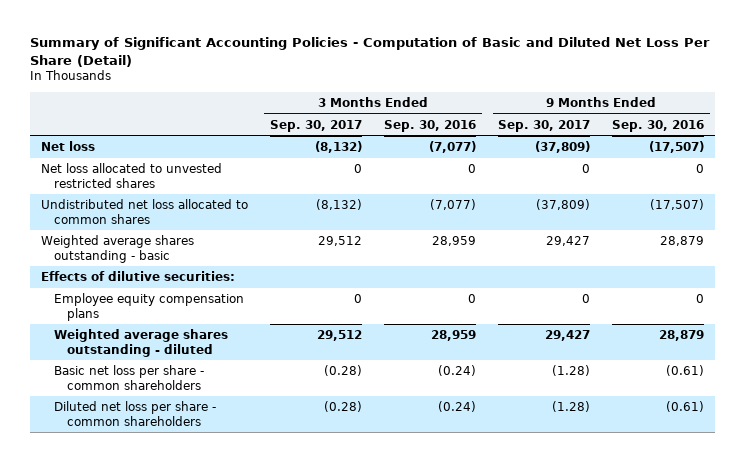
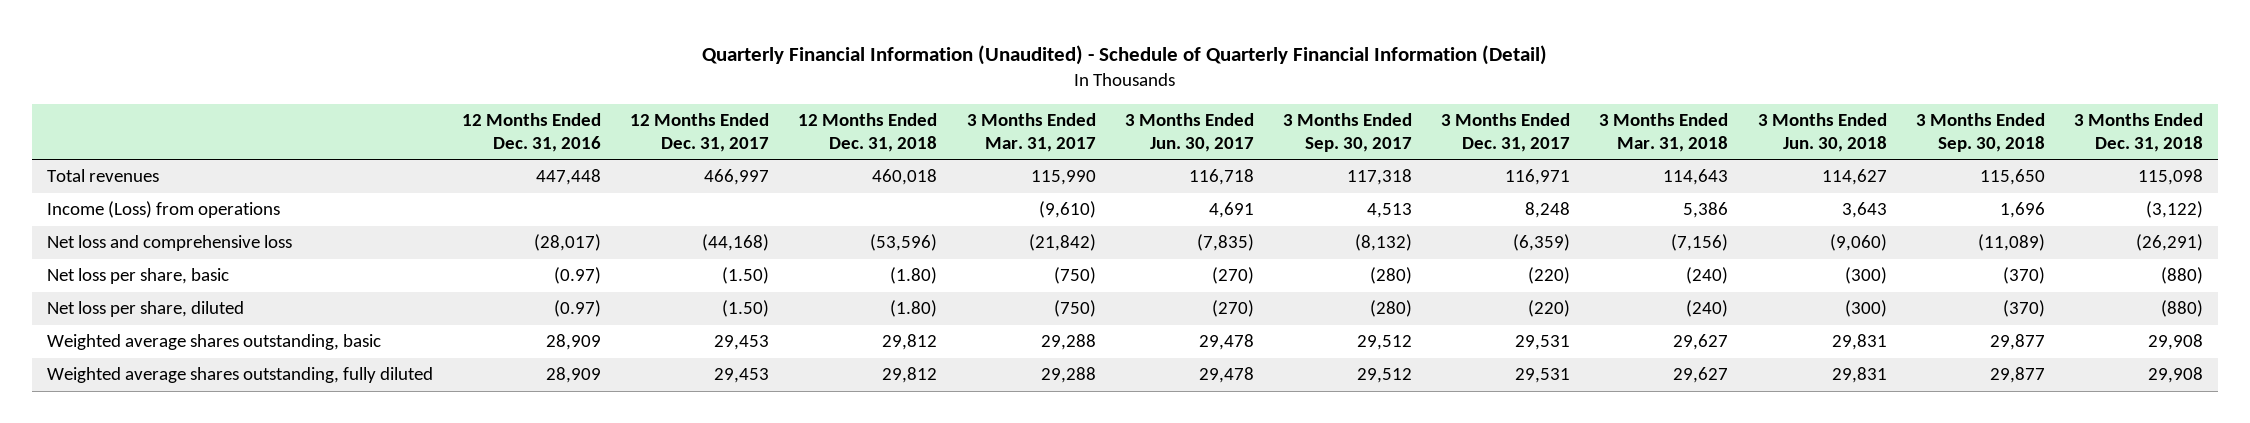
- Summary of Significant Accounting Policies - Computation of Basic and Diluted Net Loss Per Share (Detail)
+ Quarterly Financial Information (Unaudited) - Schedule of Quarterly Financial Information (Detail)
- | 3 Months Ended Sep. 30, 2017 | 3 Months Ended Sep. 30, 2016 | 9 Months Ended Sep. 30, 2017 | 9 Months Ended Sep. 30, 2016
+ | 12 Months Ended Dec. 31, 2016 | 12 Months Ended Dec. 31, 2017 | 12 Months Ended Dec. 31, 2018 | 3 Months Ended Mar. 31, 2017 | 3 Months Ended Jun. 30, 2017 | 3 Months Ended Sep. 30, 2017 | 3 Months Ended Dec. 31, 2017 | 3 Months Ended Mar. 31, 2018 | 3 Months Ended Jun. 30, 2018 | 3 Months Ended Sep. 30, 2018 | 3 Months Ended Dec. 31, 2018
- Net loss | (8,132) | (7,077) | (37,809) | (17,507)
- Net loss allocated to unvested restricted shares | 0 | 0 | 0 | 0
- Undistributed net loss allocated to common shares | (8,132) | (7,077) | (37,809) | (17,507)
- Weighted average shares outstanding - basic | 29,512 | 28,959 | 29,427 | 28,879
- Effects of dilutive securities:
- Employee equity compensation plans | 0 | 0 | 0 | 0
- Weighted average shares outstanding - diluted | 29,512 | 28,959 | 29,427 | 28,879
- Basic net loss per share - common shareholders | (0.28) | (0.24) | (1.28) | (0.61)
- Diluted net loss per share - common shareholders | (0.28) | (0.24) | (1.28) | (0.61)
+ Total revenues | 447,448 | 466,997 | 460,018 | 115,990 | 116,718 | 117,318 | 116,971 | 114,643 | 114,627 | 115,650 | 115,098
+ Income (Loss) from operations | | | | (9,610) | 4,691 | 4,513 | 8,248 | 5,386 | 3,643 | 1,696 | (3,122)
+ Net loss and comprehensive loss | (28,017) | (44,168) | (53,596) | (21,842) | (7,835) | (8,132) | (6,359) | (7,156) | (9,060) | (11,089) | (26,291)
+ Net loss per share, basic | (0.97) | (1.50) | (1.80) | (750) | (270) | (280) | (220) | (240) | (300) | (370) | (880)
+ Net loss per share, diluted | (0.97) | (1.50) | (1.80) | (750) | (270) | (280) | (220) | (240) | (300) | (370) | (880)
+ Weighted average shares outstanding, basic | 28,909 | 29,453 | 29,812 | 29,288 | 29,478 | 29,512 | 29,531 | 29,627 | 29,831 | 29,877 | 29,908
+ Weighted average shares outstanding, fully diluted | 28,909 | 29,453 | 29,812 | 29,288 | 29,478 | 29,512 | 29,531 | 29,627 | 29,831 | 29,877 | 29,908

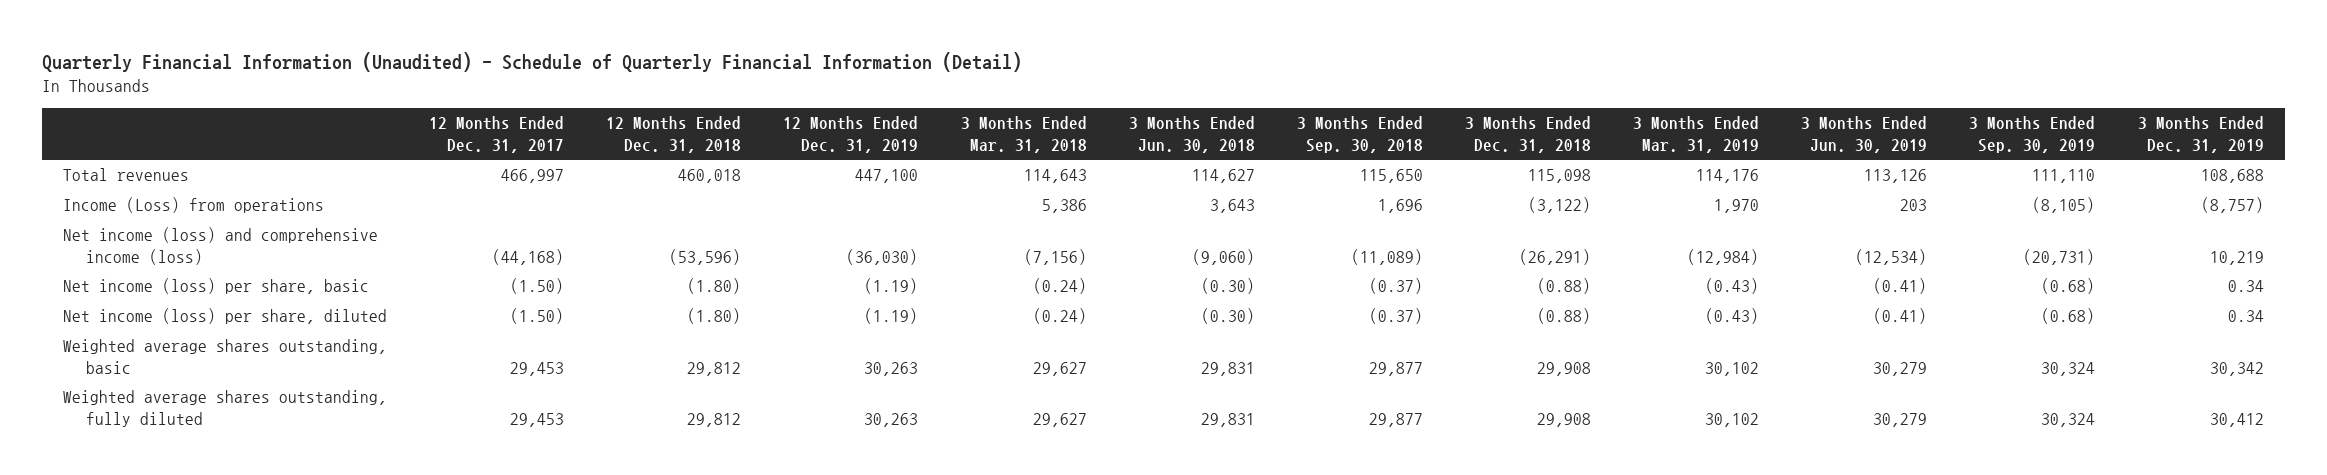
- | 12 Months Ended Dec. 31, 2016 | 12 Months Ended Dec. 31, 2017 | 12 Months Ended Dec. 31, 2018 | 3 Months Ended Mar. 31, 2017 | 3 Months Ended Jun. 30, 2017 | 3 Months Ended Sep. 30, 2017 | 3 Months Ended Dec. 31, 2017 | 3 Months Ended Mar. 31, 2018 | 3 Months Ended Jun. 30, 2018 | 3 Months Ended Sep. 30, 2018 | 3 Months Ended Dec. 31, 2018
+ | 12 Months Ended Dec. 31, 2017 | 12 Months Ended Dec. 31, 2018 | 12 Months Ended Dec. 31, 2019 | 3 Months Ended Mar. 31, 2018 | 3 Months Ended Jun. 30, 2018 | 3 Months Ended Sep. 30, 2018 | 3 Months Ended Dec. 31, 2018 | 3 Months Ended Mar. 31, 2019 | 3 Months Ended Jun. 30, 2019 | 3 Months Ended Sep. 30, 2019 | 3 Months Ended Dec. 31, 2019
- Net loss and comprehensive loss | (28,017) | (44,168) | (53,596) | (21,842) | (7,835) | (8,132) | (6,359) | (7,156) | (9,060) | (11,089) | (26,291)
- Net loss per share, basic | (0.97) | (1.50) | (1.80) | (750) | (270) | (280) | (220) | (240) | (300) | (370) | (880)
- Net loss per share, diluted | (0.97) | (1.50) | (1.80) | (750) | (270) | (280) | (220) | (240) | (300) | (370) | (880)
+ Net income (loss) and comprehensive income (loss) | (44,168) | (53,596) | (36,030) | (7,156) | (9,060) | (11,089) | (26,291) | (12,984) | (12,534) | (20,731) | 10,219
+ Net income (loss) per share, basic | (1.50) | (1.80) | (1.19) | (0.24) | (0.30) | (0.37) | (0.88) | (0.43) | (0.41) | (0.68) | 0.34
+ Net income (loss) per share, diluted | (1.50) | (1.80) | (1.19) | (0.24) | (0.30) | (0.37) | (0.88) | (0.43) | (0.41) | (0.68) | 0.34

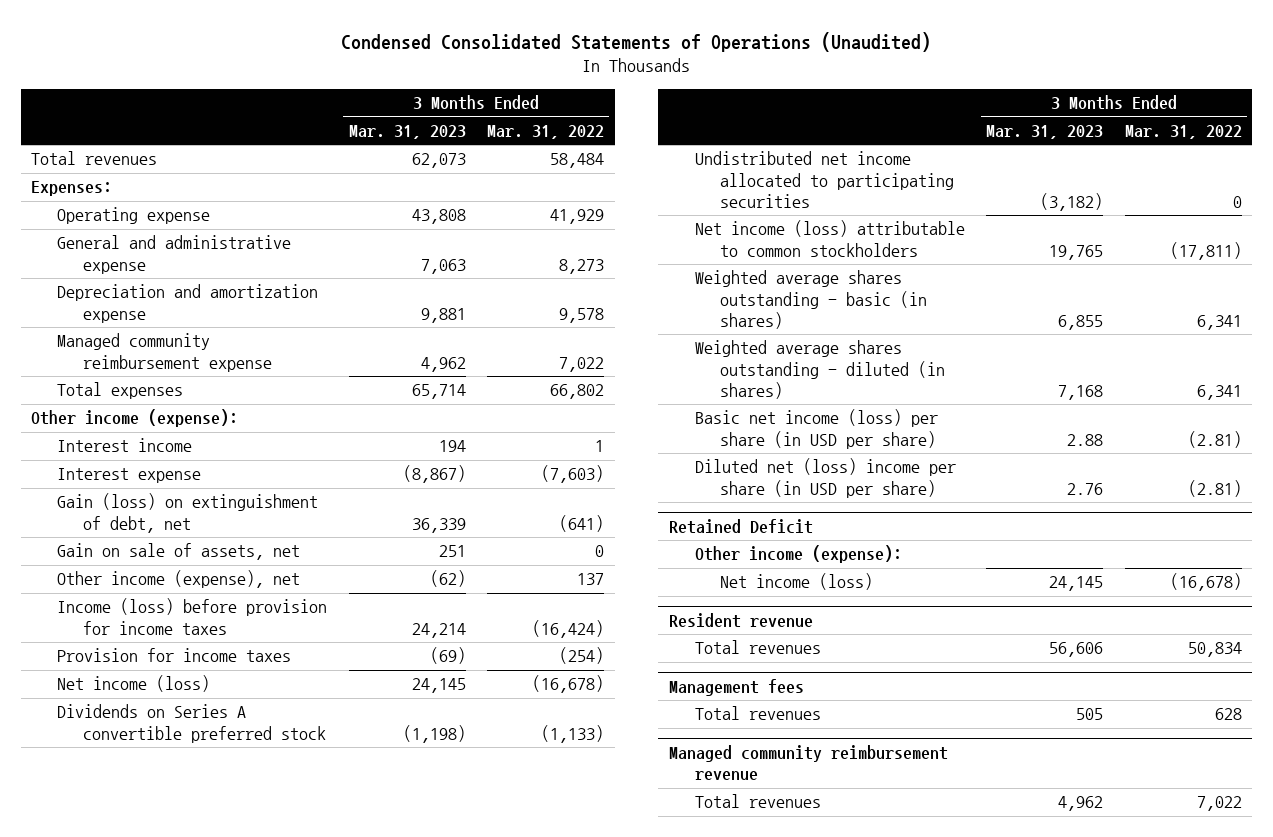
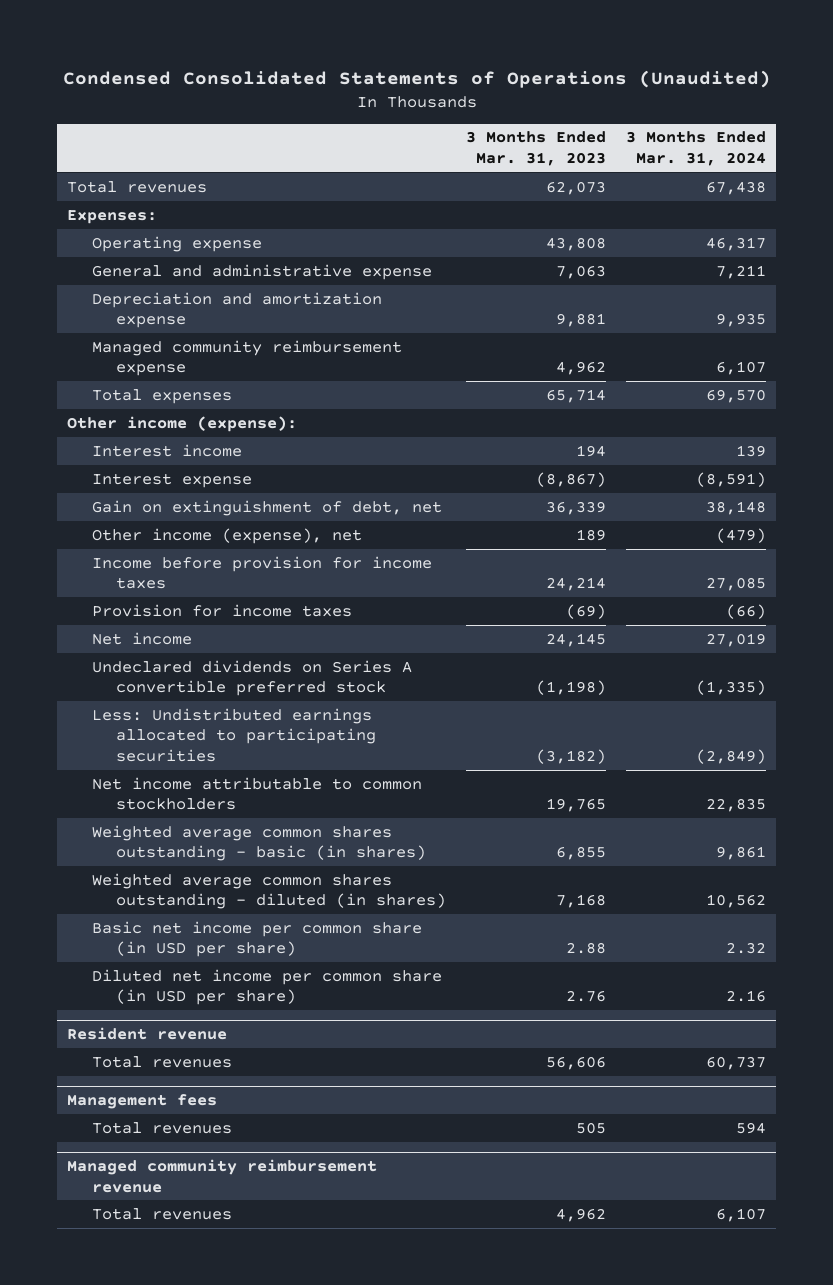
- | 3 Months Ended Mar. 31, 2023 | 3 Months Ended Mar. 31, 2022
+ | 3 Months Ended Mar. 31, 2023 | 3 Months Ended Mar. 31, 2024
- Gain (loss) on extinguishment of debt, net | 36,339 | (641)
- Gain on sale of assets, net | 251 | 0
- Other income (expense), net | (62) | 137
- Income (loss) before provision for income taxes | 24,214 | (16,424)
+ Gain on extinguishment of debt, net | 36,339 | 38,148
+ Other income (expense), net | 189 | (479)
+ Income before provision for income taxes | 24,214 | 27,085
- Net income (loss) | 24,145 | (16,678)
- Dividends on Series A convertible preferred stock | (1,198) | (1,133)
- Undistributed net income allocated to participating securities | (3,182) | 0
- Net income (loss) attributable to common stockholders | 19,765 | (17,811)
- Weighted average shares outstanding - basic (in shares) | 6,855 | 6,341
- Weighted average shares outstanding - diluted (in shares) | 7,168 | 6,341
- Basic net income (loss) per share (in USD per share) | 2.88 | (2.81)
- Diluted net (loss) income per share (in USD per share) | 2.76 | (2.81)
- Retained Deficit
- Other income (expense):
- Net income (loss) | 24,145 | (16,678)
+ Net income | 24,145 | 27,019
+ Undeclared dividends on Series A convertible preferred stock | (1,198) | (1,335)
+ Less: Undistributed earnings allocated to participating securities | (3,182) | (2,849)
+ Net income attributable to common stockholders | 19,765 | 22,835
+ Weighted average common shares outstanding - basic (in shares) | 6,855 | 9,861
+ Weighted average common shares outstanding - diluted (in shares) | 7,168 | 10,562
+ Basic net income per common share (in USD per share) | 2.88 | 2.32
+ Diluted net income per common share (in USD per share) | 2.76 | 2.16

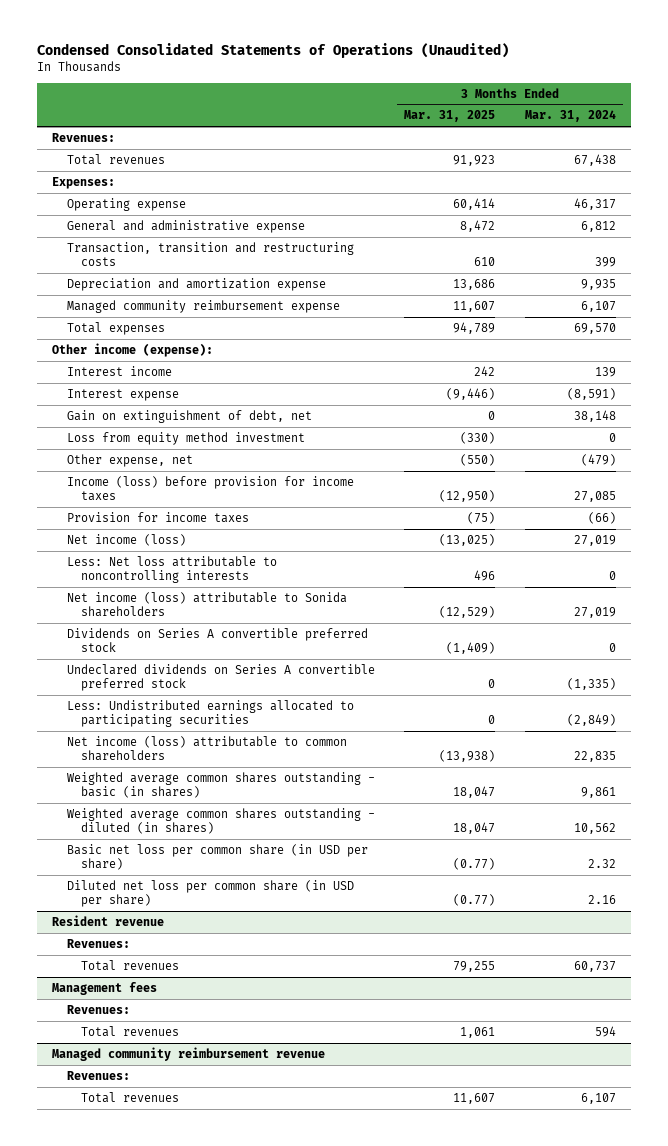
- | 3 Months Ended Mar. 31, 2023 | 3 Months Ended Mar. 31, 2024
+ | 3 Months Ended Mar. 31, 2025 | 3 Months Ended Mar. 31, 2024
+ Revenues:
- General and administrative expense | 7,063 | 7,211
+ General and administrative expense | 8,472 | 6,812
+ Transaction, transition and restructuring costs | 610 | 399
- Other income (expense), net | 189 | (479)
- Income before provision for income taxes | 24,214 | 27,085
+ Loss from equity method investment | (330) | 0
+ Other expense, net | (550) | (479)
+ Income (loss) before provision for income taxes | (12,950) | 27,085
- Net income | 24,145 | 27,019
+ Net income (loss) | (13,025) | 27,019
+ Less: Net loss attributable to noncontrolling interests | 496 | 0
+ Net income (loss) attributable to Sonida shareholders | (12,529) | 27,019
+ Dividends on Series A convertible preferred stock | (1,409) | 0
- Net income attributable to common stockholders | 19,765 | 22,835
+ Net income (loss) attributable to common shareholders | (13,938) | 22,835
- Basic net income per common share (in USD per share) | 2.88 | 2.32
- Diluted net income per common share (in USD per share) | 2.76 | 2.16
+ Basic net loss per common share (in USD per share) | (0.77) | 2.32
+ Diluted net loss per common share (in USD per share) | (0.77) | 2.16
@ Resident revenue
+ Revenues:
@ Management fees
+ Revenues:
@ Managed community reimbursement revenue
+ Revenues:

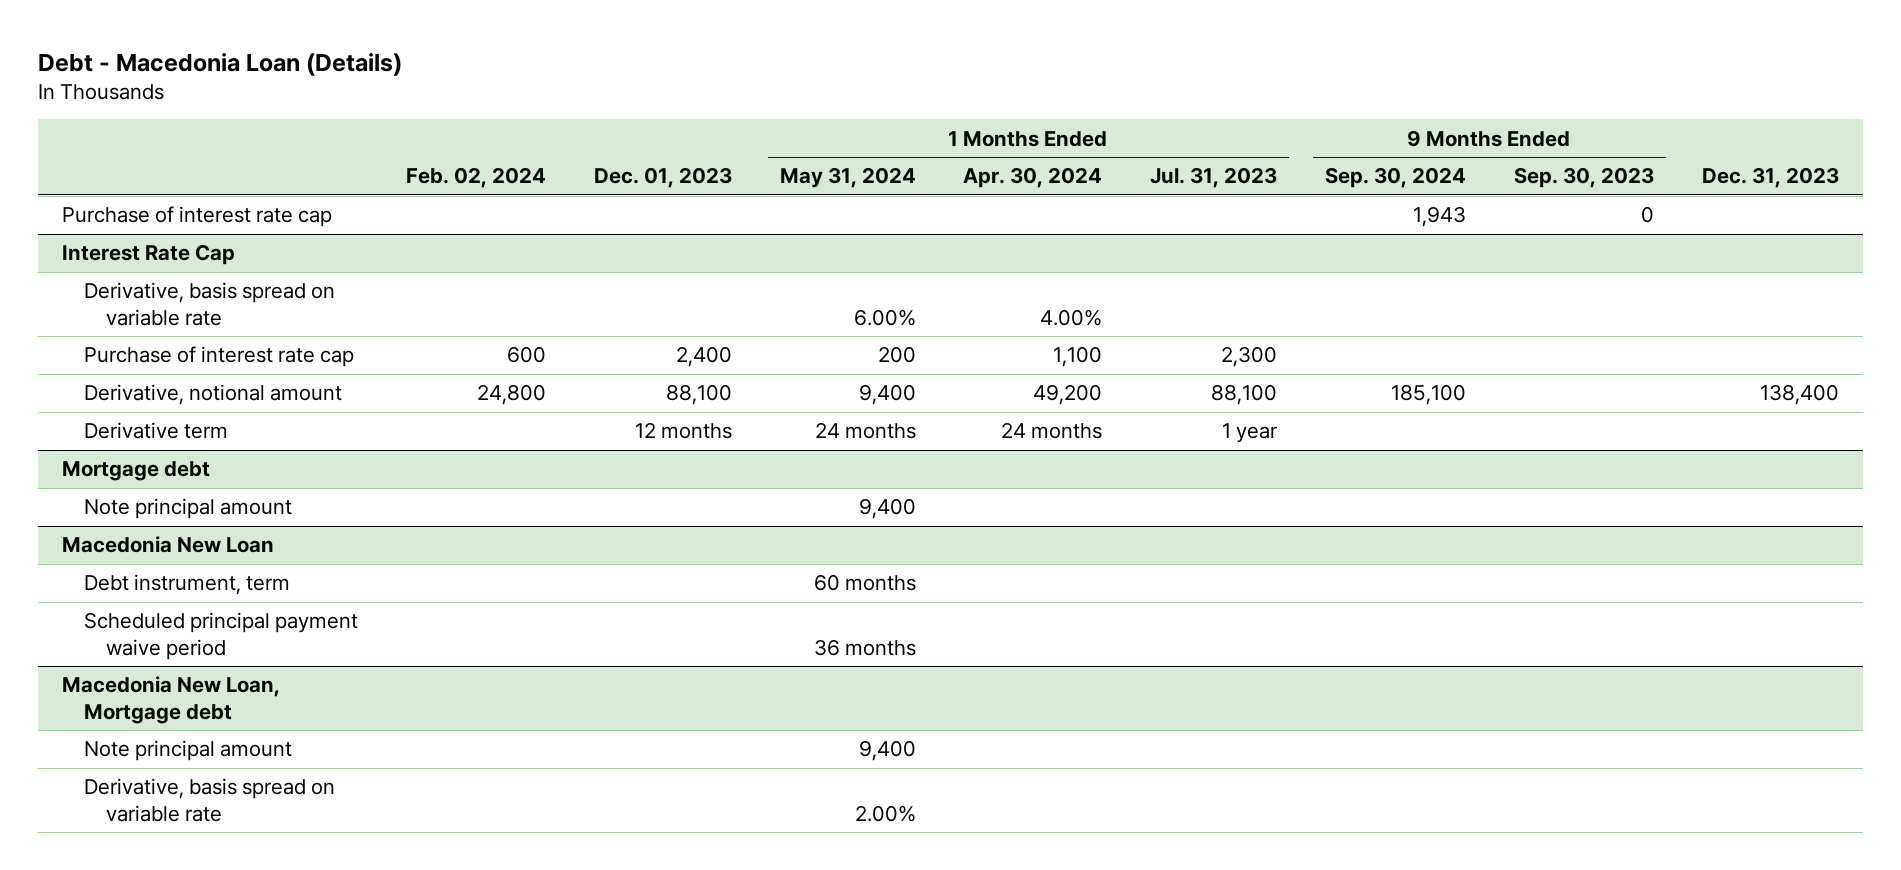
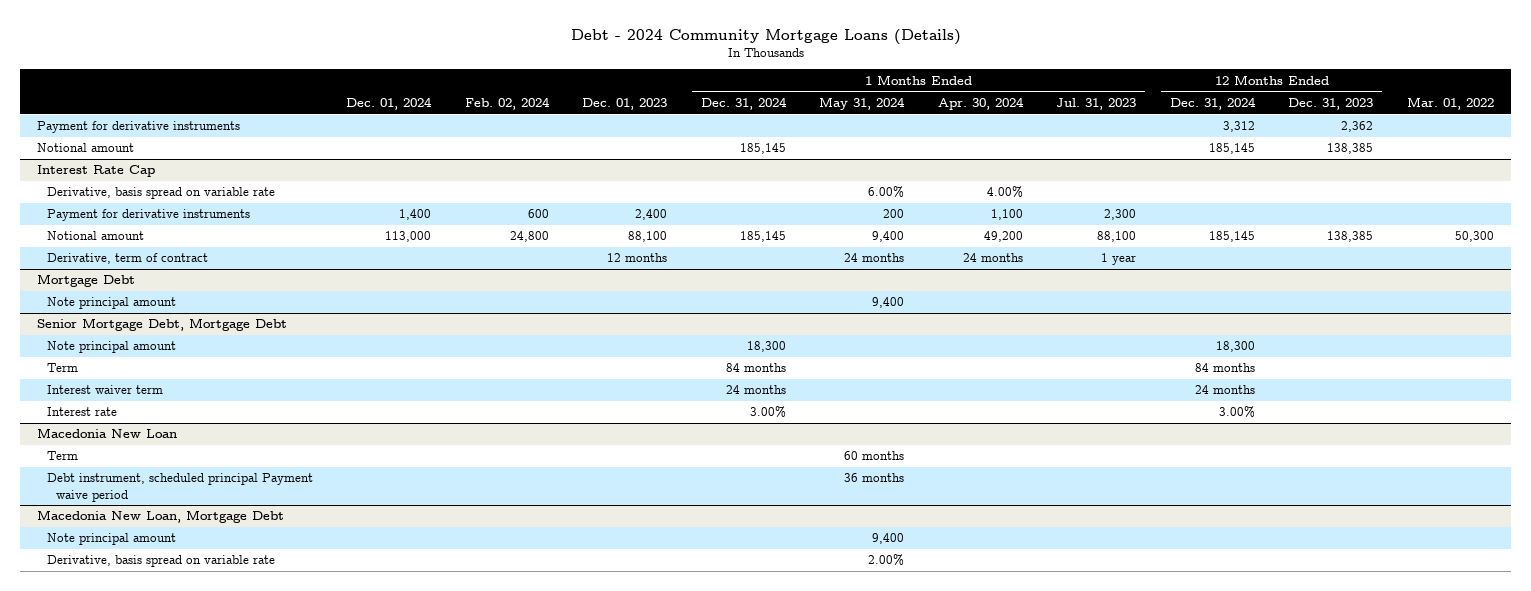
- Debt - Macedonia Loan (Details)
+ Debt - 2024 Community Mortgage Loans (Details)
- | Feb. 02, 2024 | Dec. 01, 2023 | 1 Months Ended May 31, 2024 | 1 Months Ended Apr. 30, 2024 | 1 Months Ended Jul. 31, 2023 | 9 Months Ended Sep. 30, 2024 | 9 Months Ended Sep. 30, 2023 | Dec. 31, 2023
+ | Dec. 01, 2024 | Feb. 02, 2024 | Dec. 01, 2023 | 1 Months Ended Dec. 31, 2024 | 1 Months Ended May 31, 2024 | 1 Months Ended Apr. 30, 2024 | 1 Months Ended Jul. 31, 2023 | 12 Months Ended Dec. 31, 2024 | 12 Months Ended Dec. 31, 2023 | Mar. 01, 2022
- Purchase of interest rate cap | | | | | | 1,943 | 0 |
+ Payment for derivative instruments | | | | | | | | 3,312 | 2,362 |
+ Notional amount | | | | 185,145 | | | | 185,145 | 138,385 |
@ Interest Rate Cap
- Purchase of interest rate cap | 600 | 2,400 | 200 | 1,100 | 2,300 | | |
- Derivative, notional amount | 24,800 | 88,100 | 9,400 | 49,200 | 88,100 | 185,100 | | 138,400
- Derivative term | | 12 months | 24 months | 24 months | 1 year | | |
- Mortgage debt
@ Interest Rate Cap
+ Payment for derivative instruments | 1,400 | 600 | 2,400 | | 200 | 1,100 | 2,300 | | |
+ Notional amount | 113,000 | 24,800 | 88,100 | 185,145 | 9,400 | 49,200 | 88,100 | 185,145 | 138,385 | 50,300
+ Derivative, term of contract | | | 12 months | | 24 months | 24 months | 1 year | | |
+ Mortgage Debt
+ Senior Mortgage Debt, Mortgage Debt
+ Note principal amount | | | | 18,300 | | | | 18,300 | |
+ Term | | | | 84 months | | | | 84 months | |
+ Interest waiver term | | | | 24 months | | | | 24 months | |
+ Interest rate | | | | 3.00% | | | | 3.00% | |
@ Macedonia New Loan
- Debt instrument, term | | | 60 months | | | | |
- Scheduled principal payment waive period | | | 36 months | | | | |
- Macedonia New Loan, Mortgage debt
@ Macedonia New Loan
+ Term | | | | | 60 months | | | | |
+ Debt instrument, scheduled principal Payment waive period | | | | | 36 months | | | | |
+ Macedonia New Loan, Mortgage Debt

